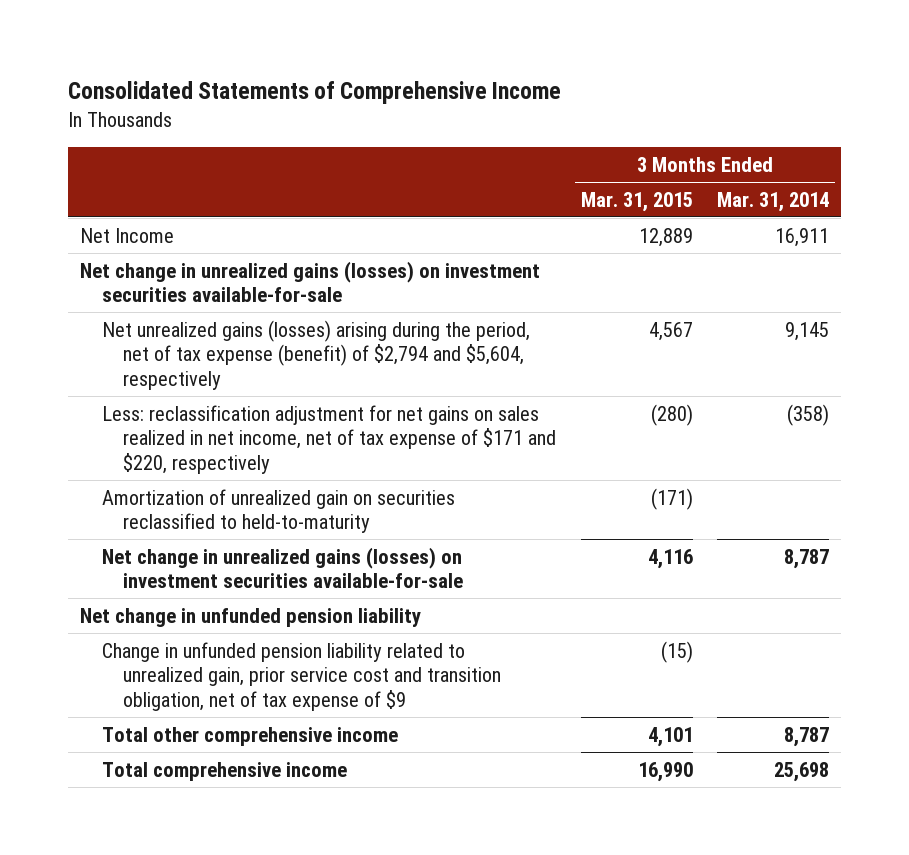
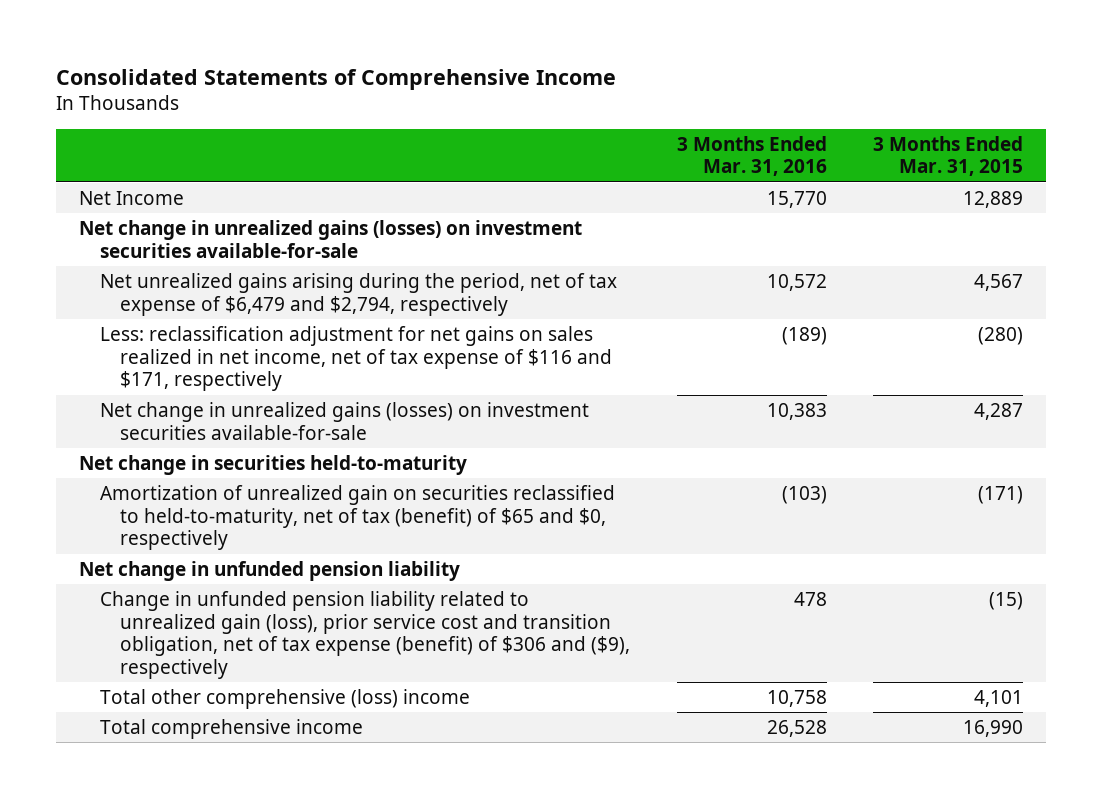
- | 3 Months Ended Mar. 31, 2015 | 3 Months Ended Mar. 31, 2014
+ | 3 Months Ended Mar. 31, 2016 | 3 Months Ended Mar. 31, 2015
- Net unrealized gains (losses) arising during the period, net of tax expense (benefit) of $2,794 and $5,604, respectively | 4,567 | 9,145
- Less: reclassification adjustment for net gains on sales realized in net income, net of tax expense of $171 and $220, respectively | (280) | (358)
- Amortization of unrealized gain on securities reclassified to held-to-maturity | (171) |
- Net change in unrealized gains (losses) on investment securities available-for-sale | 4,116 | 8,787
+ Net unrealized gains arising during the period, net of tax expense of $6,479 and $2,794, respectively | 10,572 | 4,567
+ Less: reclassification adjustment for net gains on sales realized in net income, net of tax expense of $116 and $171, respectively | (189) | (280)
+ Net change in unrealized gains (losses) on investment securities available-for-sale | 10,383 | 4,287
+ Net change in securities held-to-maturity
+ Amortization of unrealized gain on securities reclassified to held-to-maturity, net of tax (benefit) of $65 and $0, respectively | (103) | (171)
- Change in unfunded pension liability related to unrealized gain, prior service cost and transition obligation, net of tax expense of $9 | (15) |
- Total other comprehensive income | 4,101 | 8,787
+ Change in unfunded pension liability related to unrealized gain (loss), prior service cost and transition obligation, net of tax expense (benefit) of $306 and ($9), respectively | 478 | (15)
+ Total other comprehensive (loss) income | 10,758 | 4,101

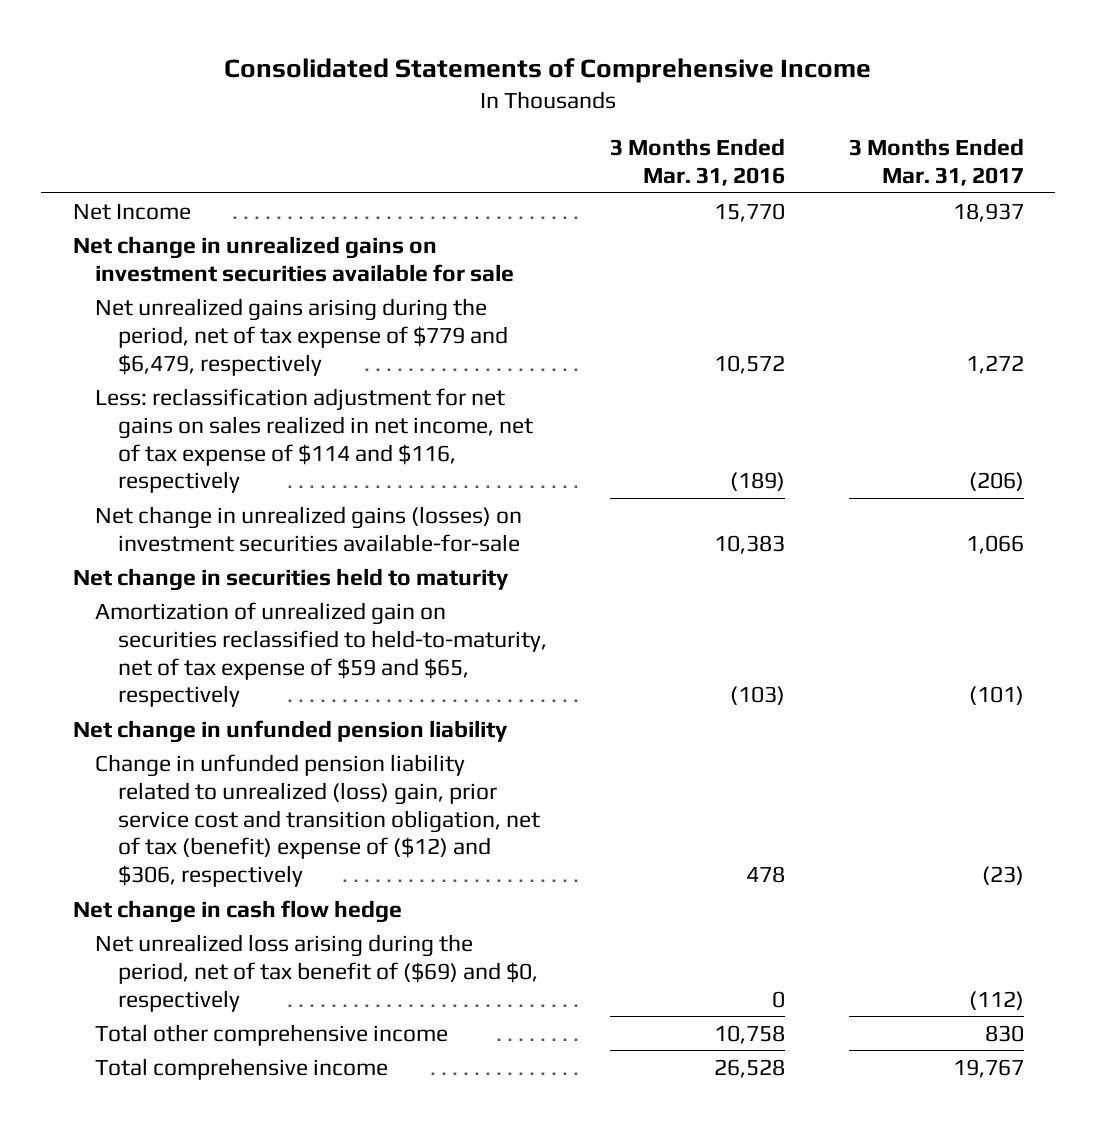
- | 3 Months Ended Mar. 31, 2016 | 3 Months Ended Mar. 31, 2015
+ | 3 Months Ended Mar. 31, 2016 | 3 Months Ended Mar. 31, 2017
- Net change in unrealized gains (losses) on investment securities available-for-sale
- Net unrealized gains arising during the period, net of tax expense of $6,479 and $2,794, respectively | 10,572 | 4,567
- Less: reclassification adjustment for net gains on sales realized in net income, net of tax expense of $116 and $171, respectively | (189) | (280)
+ Net change in unrealized gains on investment securities available for sale
+ Net unrealized gains arising during the period, net of tax expense of $779 and $6,479, respectively | 10,572 | 1,272
+ Less: reclassification adjustment for net gains on sales realized in net income, net of tax expense of $114 and $116, respectively | (189) | (206)
- Net change in securities held-to-maturity
- Amortization of unrealized gain on securities reclassified to held-to-maturity, net of tax (benefit) of $65 and $0, respectively | (103) | (171)
+ Net change in securities held to maturity
+ Amortization of unrealized gain on securities reclassified to held-to-maturity, net of tax expense of $59 and $65, respectively | (103) | (101)
- Change in unfunded pension liability related to unrealized gain (loss), prior service cost and transition obligation, net of tax expense (benefit) of $306 and ($9), respectively | 478 | (15)
- Total other comprehensive (loss) income | 10,758 | 4,101
+ Change in unfunded pension liability related to unrealized (loss) gain, prior service cost and transition obligation, net of tax (benefit) expense of ($12) and $306, respectively | 478 | (23)
+ Net change in cash flow hedge
+ Net unrealized loss arising during the period, net of tax benefit of ($69) and $0, respectively | 0 | (112)
+ Total other comprehensive income | 10,758 | 830

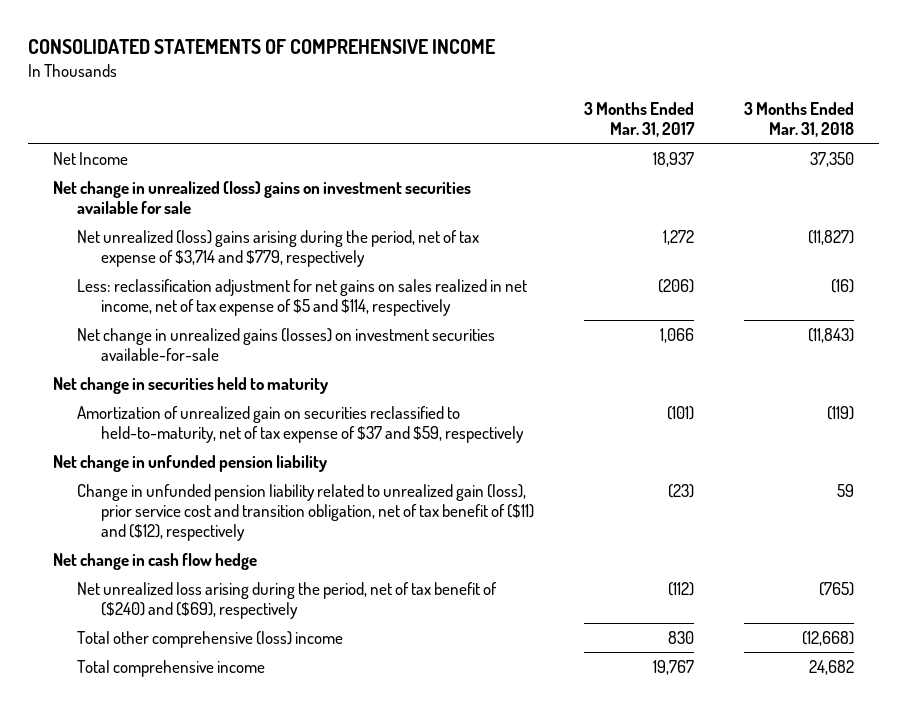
- Consolidated Statements of Comprehensive Income
+ CONSOLIDATED STATEMENTS OF COMPREHENSIVE INCOME
- | 3 Months Ended Mar. 31, 2016 | 3 Months Ended Mar. 31, 2017
+ | 3 Months Ended Mar. 31, 2017 | 3 Months Ended Mar. 31, 2018
- Net change in unrealized gains on investment securities available for sale
- Net unrealized gains arising during the period, net of tax expense of $779 and $6,479, respectively | 10,572 | 1,272
- Less: reclassification adjustment for net gains on sales realized in net income, net of tax expense of $114 and $116, respectively | (189) | (206)
+ Net change in unrealized (loss) gains on investment securities available for sale
+ Net unrealized (loss) gains arising during the period, net of tax expense of $3,714 and $779, respectively | 1,272 | (11,827)
+ Less: reclassification adjustment for net gains on sales realized in net income, net of tax expense of $5 and $114, respectively | (206) | (16)
- Amortization of unrealized gain on securities reclassified to held-to-maturity, net of tax expense of $59 and $65, respectively | (103) | (101)
+ Amortization of unrealized gain on securities reclassified to held-to-maturity, net of tax expense of $37 and $59, respectively | (101) | (119)
- Change in unfunded pension liability related to unrealized (loss) gain, prior service cost and transition obligation, net of tax (benefit) expense of ($12) and $306, respectively | 478 | (23)
+ Change in unfunded pension liability related to unrealized gain (loss), prior service cost and transition obligation, net of tax benefit of ($11) and ($12), respectively | (23) | 59
- Net unrealized loss arising during the period, net of tax benefit of ($69) and $0, respectively | 0 | (112)
- Total other comprehensive income | 10,758 | 830
+ Net unrealized loss arising during the period, net of tax benefit of ($240) and ($69), respectively | (112) | (765)
+ Total other comprehensive (loss) income | 830 | (12,668)

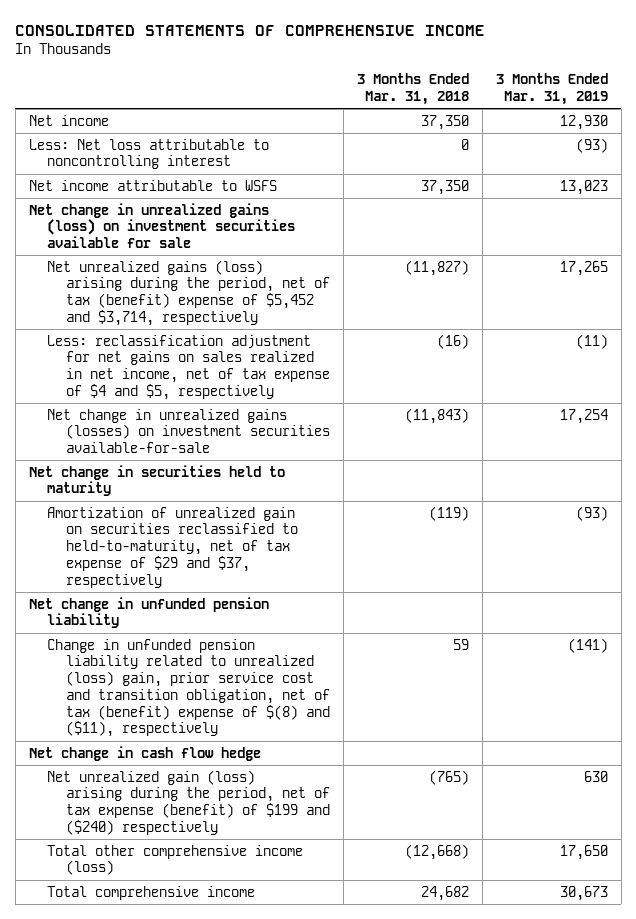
- | 3 Months Ended Mar. 31, 2017 | 3 Months Ended Mar. 31, 2018
+ | 3 Months Ended Mar. 31, 2018 | 3 Months Ended Mar. 31, 2019
- Net Income | 18,937 | 37,350
- Net change in unrealized (loss) gains on investment securities available for sale
- Net unrealized (loss) gains arising during the period, net of tax expense of $3,714 and $779, respectively | 1,272 | (11,827)
- Less: reclassification adjustment for net gains on sales realized in net income, net of tax expense of $5 and $114, respectively | (206) | (16)
+ Net income | 37,350 | 12,930
+ Less: Net loss attributable to noncontrolling interest | 0 | (93)
+ Net income attributable to WSFS | 37,350 | 13,023
+ Net change in unrealized gains (loss) on investment securities available for sale
+ Net unrealized gains (loss) arising during the period, net of tax (benefit) expense of $5,452 and $3,714, respectively | (11,827) | 17,265
+ Less: reclassification adjustment for net gains on sales realized in net income, net of tax expense of $4 and $5, respectively | (16) | (11)
- Amortization of unrealized gain on securities reclassified to held-to-maturity, net of tax expense of $37 and $59, respectively | (101) | (119)
+ Amortization of unrealized gain on securities reclassified to held-to-maturity, net of tax expense of $29 and $37, respectively | (119) | (93)
- Change in unfunded pension liability related to unrealized gain (loss), prior service cost and transition obligation, net of tax benefit of ($11) and ($12), respectively | (23) | 59
+ Change in unfunded pension liability related to unrealized (loss) gain, prior service cost and transition obligation, net of tax (benefit) expense of $(8) and ($11), respectively | 59 | (141)
- Net unrealized loss arising during the period, net of tax benefit of ($240) and ($69), respectively | (112) | (765)
- Total other comprehensive (loss) income | 830 | (12,668)
+ Net unrealized gain (loss) arising during the period, net of tax expense (benefit) of $199 and ($240) respectively | (765) | 630
+ Total other comprehensive income (loss) | (12,668) | 17,650

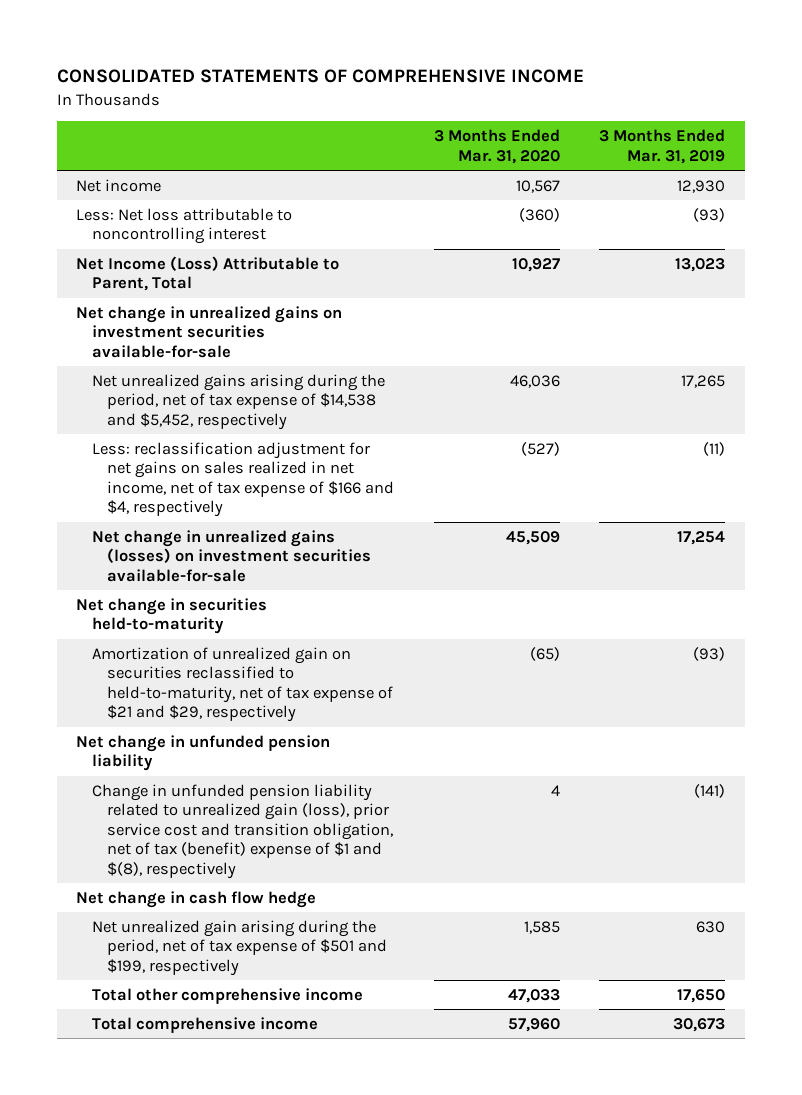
- | 3 Months Ended Mar. 31, 2018 | 3 Months Ended Mar. 31, 2019
+ | 3 Months Ended Mar. 31, 2020 | 3 Months Ended Mar. 31, 2019
- Net income attributable to WSFS | 37,350 | 13,023
- Net change in unrealized gains (loss) on investment securities available for sale
- Net unrealized gains (loss) arising during the period, net of tax (benefit) expense of $5,452 and $3,714, respectively | (11,827) | 17,265
- Less: reclassification adjustment for net gains on sales realized in net income, net of tax expense of $4 and $5, respectively | (16) | (11)
+ Net Income (Loss) Attributable to Parent, Total | 10,927 | 13,023
+ Net change in unrealized gains on investment securities available-for-sale
+ Net unrealized gains arising during the period, net of tax expense of $14,538 and $5,452, respectively | 46,036 | 17,265
+ Less: reclassification adjustment for net gains on sales realized in net income, net of tax expense of $166 and $4, respectively | (527) | (11)
- Net change in securities held to maturity
- Amortization of unrealized gain on securities reclassified to held-to-maturity, net of tax expense of $29 and $37, respectively | (119) | (93)
+ Net change in securities held-to-maturity
+ Amortization of unrealized gain on securities reclassified to held-to-maturity, net of tax expense of $21 and $29, respectively | (65) | (93)
- Change in unfunded pension liability related to unrealized (loss) gain, prior service cost and transition obligation, net of tax (benefit) expense of $(8) and ($11), respectively | 59 | (141)
+ Change in unfunded pension liability related to unrealized gain (loss), prior service cost and transition obligation, net of tax (benefit) expense of $1 and $(8), respectively | 4 | (141)
- Net unrealized gain (loss) arising during the period, net of tax expense (benefit) of $199 and ($240) respectively | (765) | 630
- Total other comprehensive income (loss) | (12,668) | 17,650
+ Net unrealized gain arising during the period, net of tax expense of $501 and $199, respectively | 1,585 | 630
+ Total other comprehensive income | 47,033 | 17,650

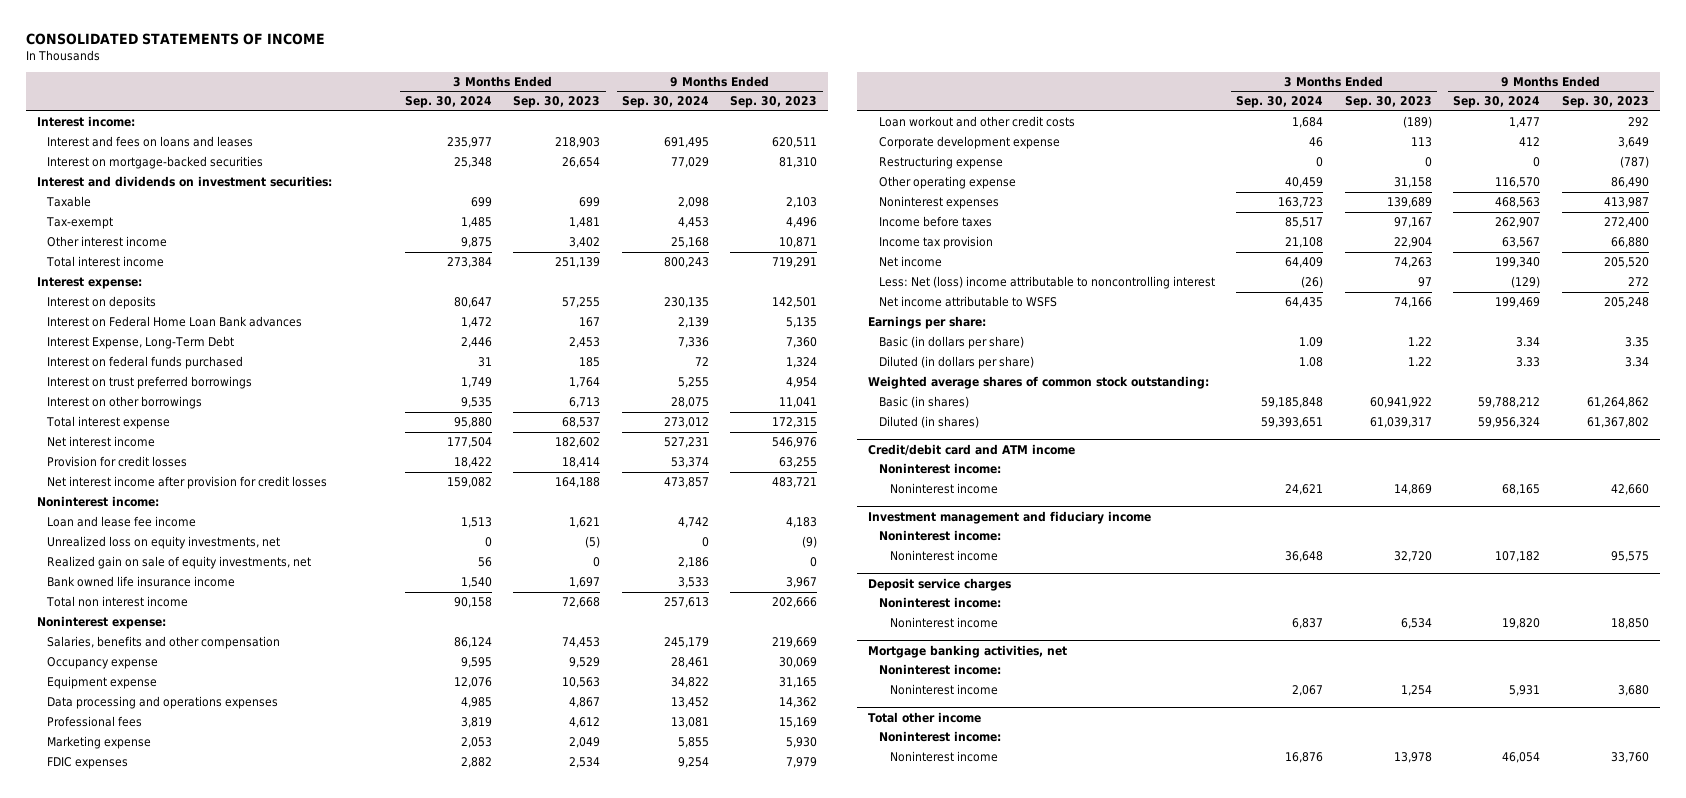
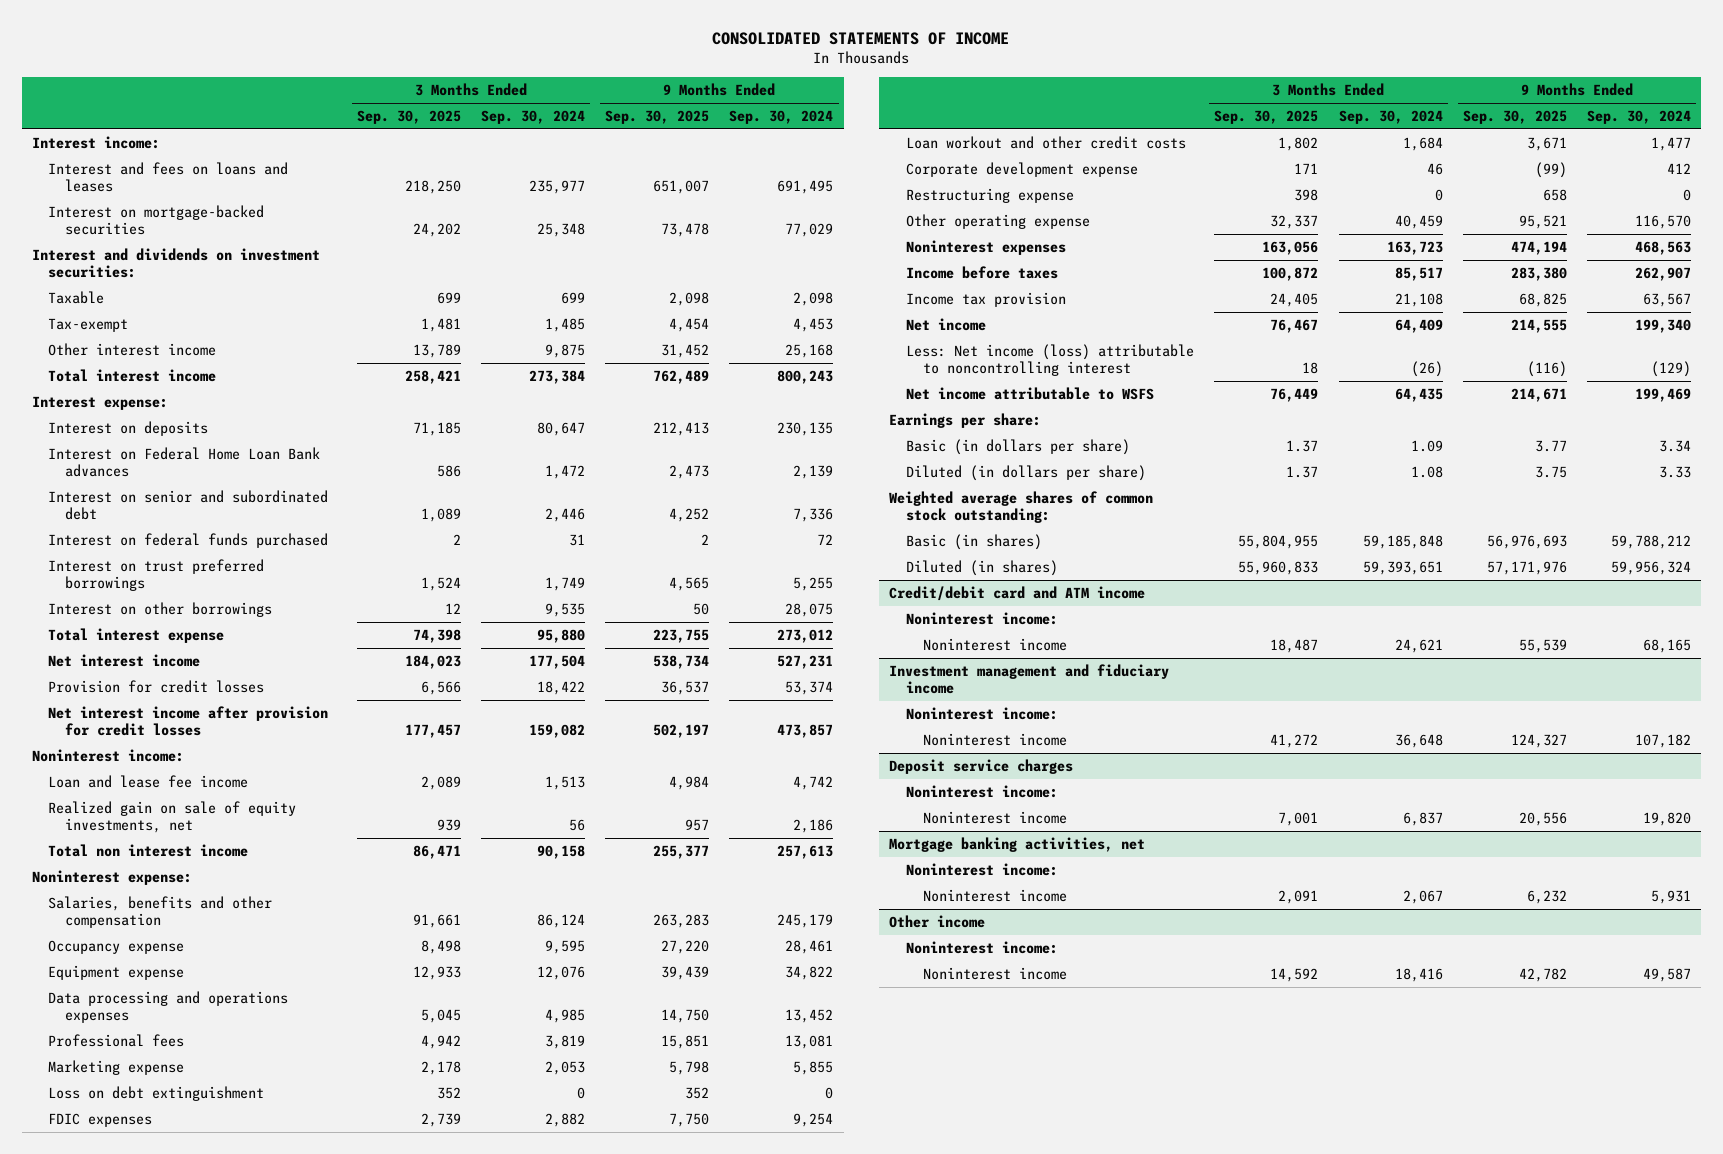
- | 3 Months Ended Sep. 30, 2024 | 3 Months Ended Sep. 30, 2023 | 9 Months Ended Sep. 30, 2024 | 9 Months Ended Sep. 30, 2023
+ | 3 Months Ended Sep. 30, 2025 | 3 Months Ended Sep. 30, 2024 | 9 Months Ended Sep. 30, 2025 | 9 Months Ended Sep. 30, 2024
- Interest Expense, Long-Term Debt | 2,446 | 2,453 | 7,336 | 7,360
+ Interest on senior and subordinated debt | 1,089 | 2,446 | 4,252 | 7,336
- Unrealized loss on equity investments, net | 0 | (5) | 0 | (9)
- Bank owned life insurance income | 1,540 | 1,697 | 3,533 | 3,967
+ Loss on debt extinguishment | 352 | 0 | 352 | 0
- Less: Net (loss) income attributable to noncontrolling interest | (26) | 97 | (129) | 272
+ Less: Net income (loss) attributable to noncontrolling interest | 18 | (26) | (116) | (129)
- Total other income
+ Other income
- Noninterest income | 16,876 | 13,978 | 46,054 | 33,760
+ Noninterest income | 14,592 | 18,416 | 42,782 | 49,587

